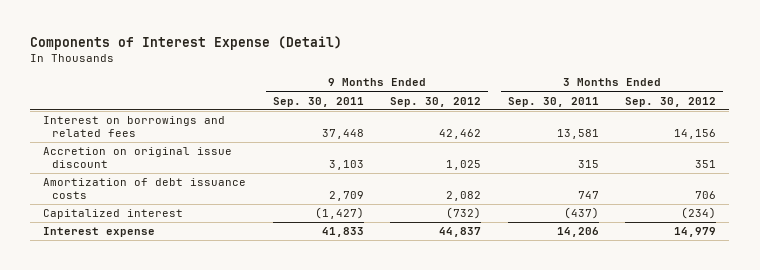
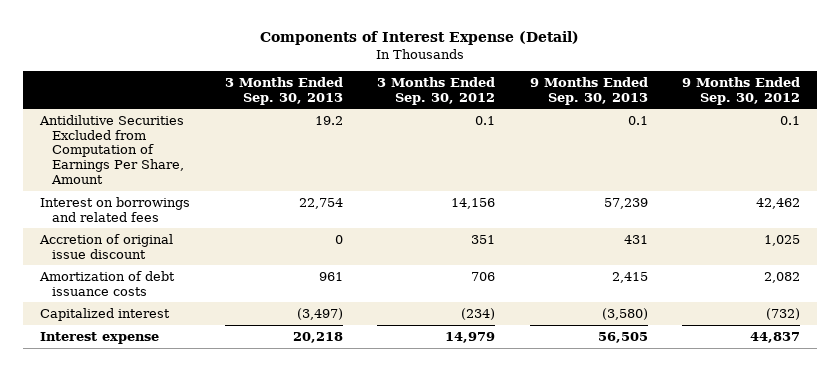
- | 9 Months Ended Sep. 30, 2011 | 9 Months Ended Sep. 30, 2012 | 3 Months Ended Sep. 30, 2011 | 3 Months Ended Sep. 30, 2012
+ | 3 Months Ended Sep. 30, 2013 | 3 Months Ended Sep. 30, 2012 | 9 Months Ended Sep. 30, 2013 | 9 Months Ended Sep. 30, 2012
+ Antidilutive Securities Excluded from Computation of Earnings Per Share, Amount | 19.2 | 0.1 | 0.1 | 0.1
- Accretion on original issue discount | 3,103 | 1,025 | 315 | 351
+ Accretion of original issue discount | 0 | 351 | 431 | 1,025

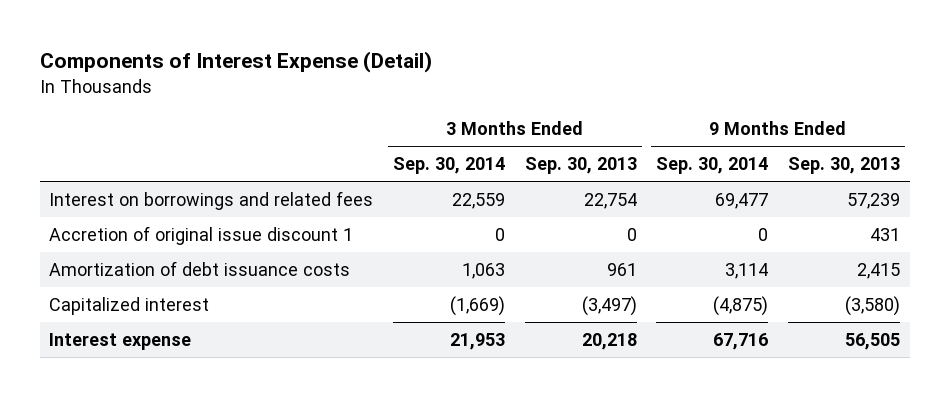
- | 3 Months Ended Sep. 30, 2013 | 3 Months Ended Sep. 30, 2012 | 9 Months Ended Sep. 30, 2013 | 9 Months Ended Sep. 30, 2012
+ | 3 Months Ended Sep. 30, 2014 | 3 Months Ended Sep. 30, 2013 | 9 Months Ended Sep. 30, 2014 | 9 Months Ended Sep. 30, 2013
- Antidilutive Securities Excluded from Computation of Earnings Per Share, Amount | 19.2 | 0.1 | 0.1 | 0.1
- Accretion of original issue discount | 0 | 351 | 431 | 1,025
+ Accretion of original issue discount 1 | 0 | 0 | 0 | 431

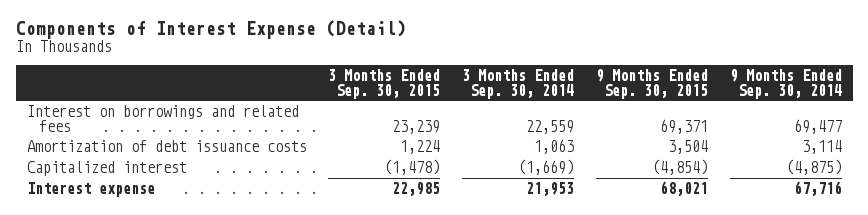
- | 3 Months Ended Sep. 30, 2014 | 3 Months Ended Sep. 30, 2013 | 9 Months Ended Sep. 30, 2014 | 9 Months Ended Sep. 30, 2013
+ | 3 Months Ended Sep. 30, 2015 | 3 Months Ended Sep. 30, 2014 | 9 Months Ended Sep. 30, 2015 | 9 Months Ended Sep. 30, 2014
- Accretion of original issue discount 1 | 0 | 0 | 0 | 431

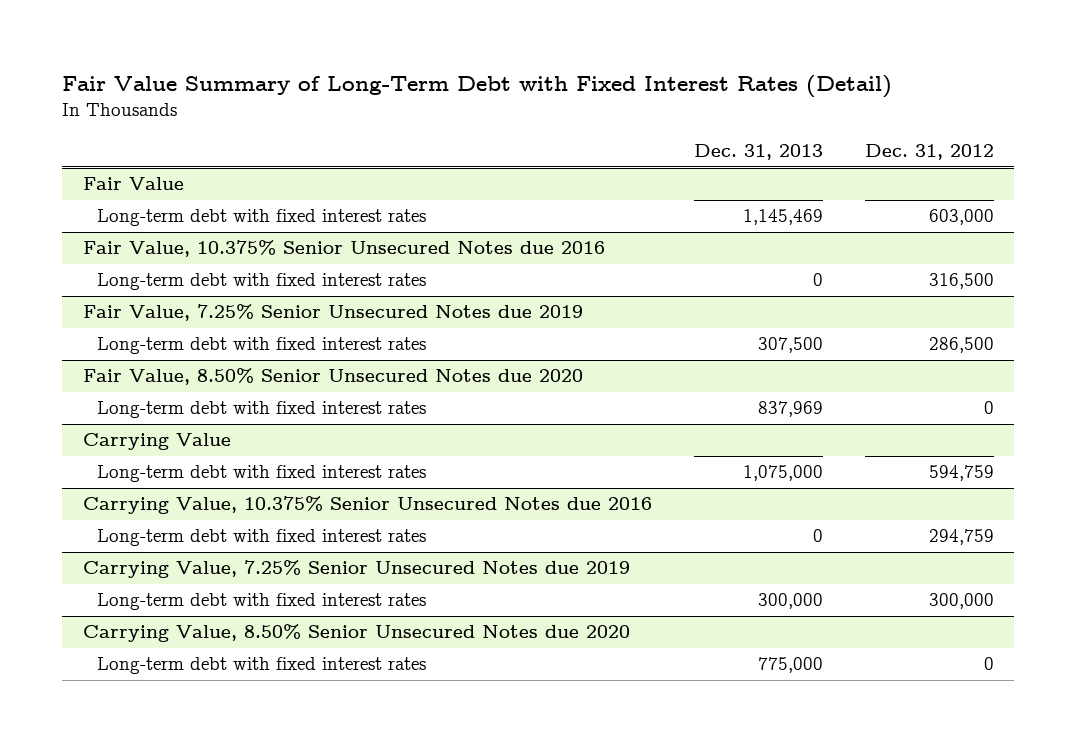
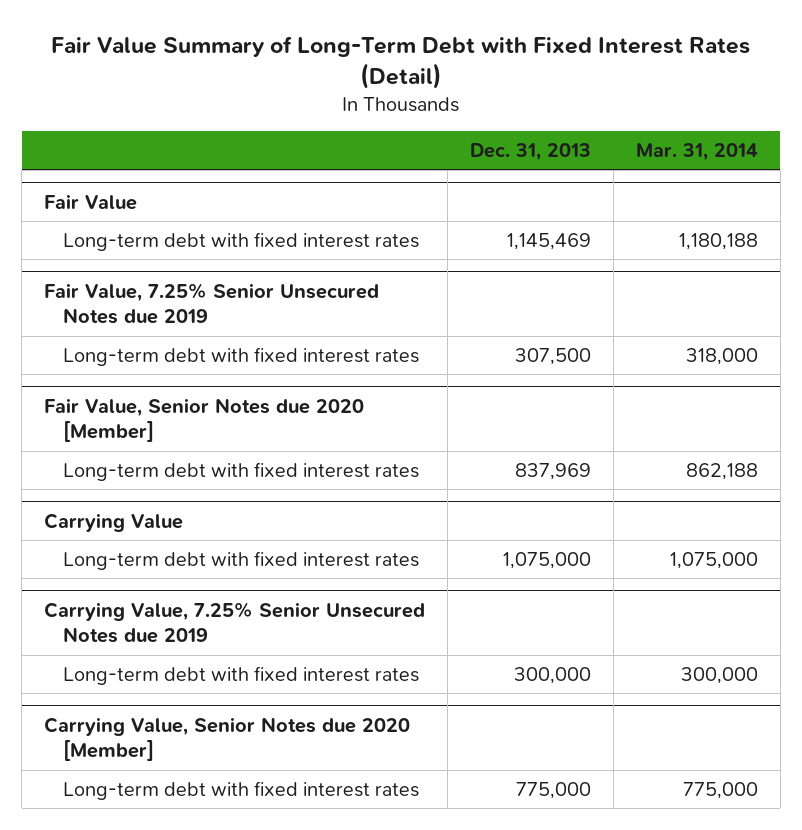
- | Dec. 31, 2013 | Dec. 31, 2012
+ | Dec. 31, 2013 | Mar. 31, 2014
- Fair Value, 10.375% Senior Unsecured Notes due 2016
- Long-term debt with fixed interest rates | 0 | 316,500
- Fair Value, 8.50% Senior Unsecured Notes due 2020
+ Fair Value, Senior Notes due 2020 [Member]
- Carrying Value, 10.375% Senior Unsecured Notes due 2016
- Long-term debt with fixed interest rates | 0 | 294,759
- Carrying Value, 8.50% Senior Unsecured Notes due 2020
+ Carrying Value, Senior Notes due 2020 [Member]

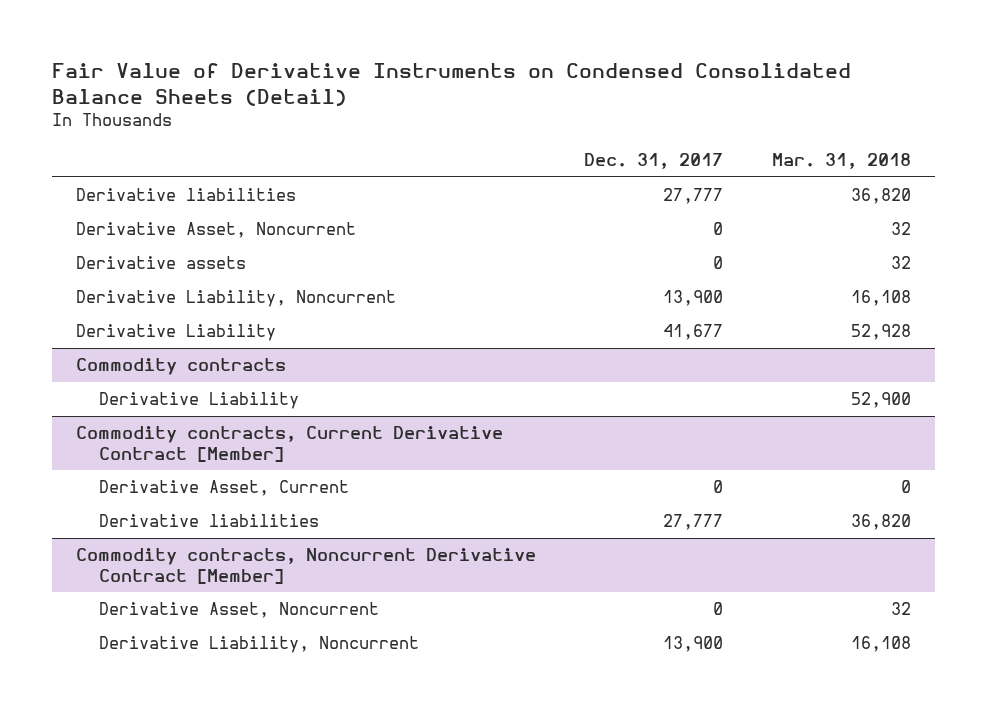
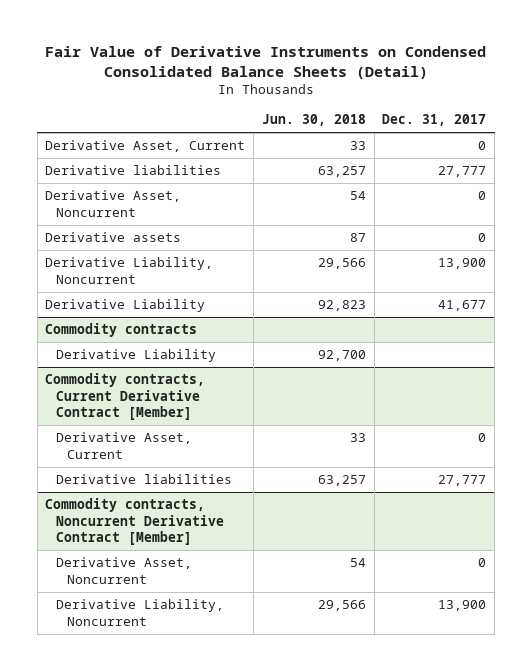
- | Dec. 31, 2017 | Mar. 31, 2018
+ | Jun. 30, 2018 | Dec. 31, 2017
+ Derivative Asset, Current | 33 | 0

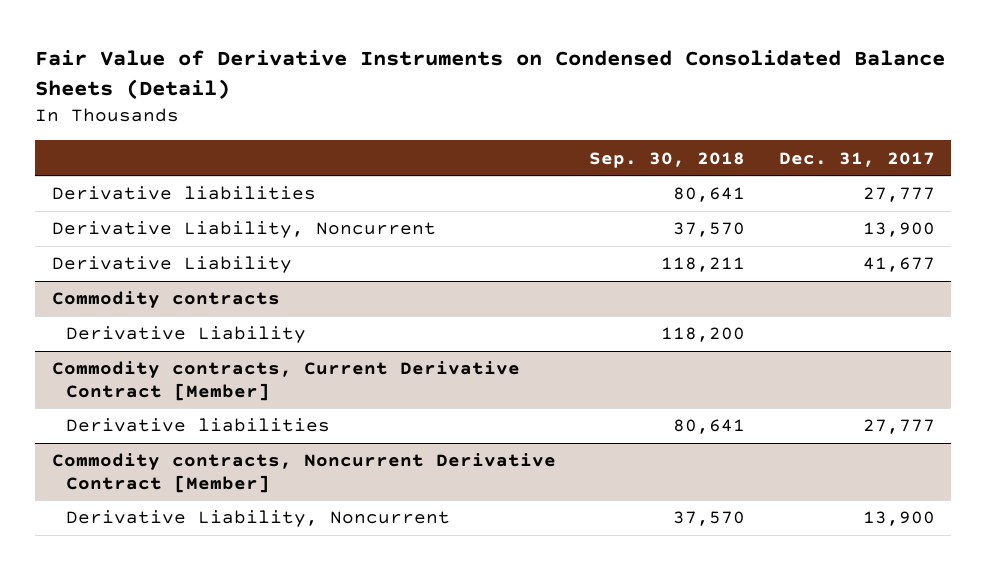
- | Jun. 30, 2018 | Dec. 31, 2017
+ | Sep. 30, 2018 | Dec. 31, 2017
- Derivative Asset, Current | 33 | 0
- Derivative Asset, Noncurrent | 54 | 0
- Derivative assets | 87 | 0
@ Commodity contracts, Current Derivative Contract [Member]
- Derivative Asset, Current | 33 | 0
@ Commodity contracts, Noncurrent Derivative Contract [Member]
- Derivative Asset, Noncurrent | 54 | 0

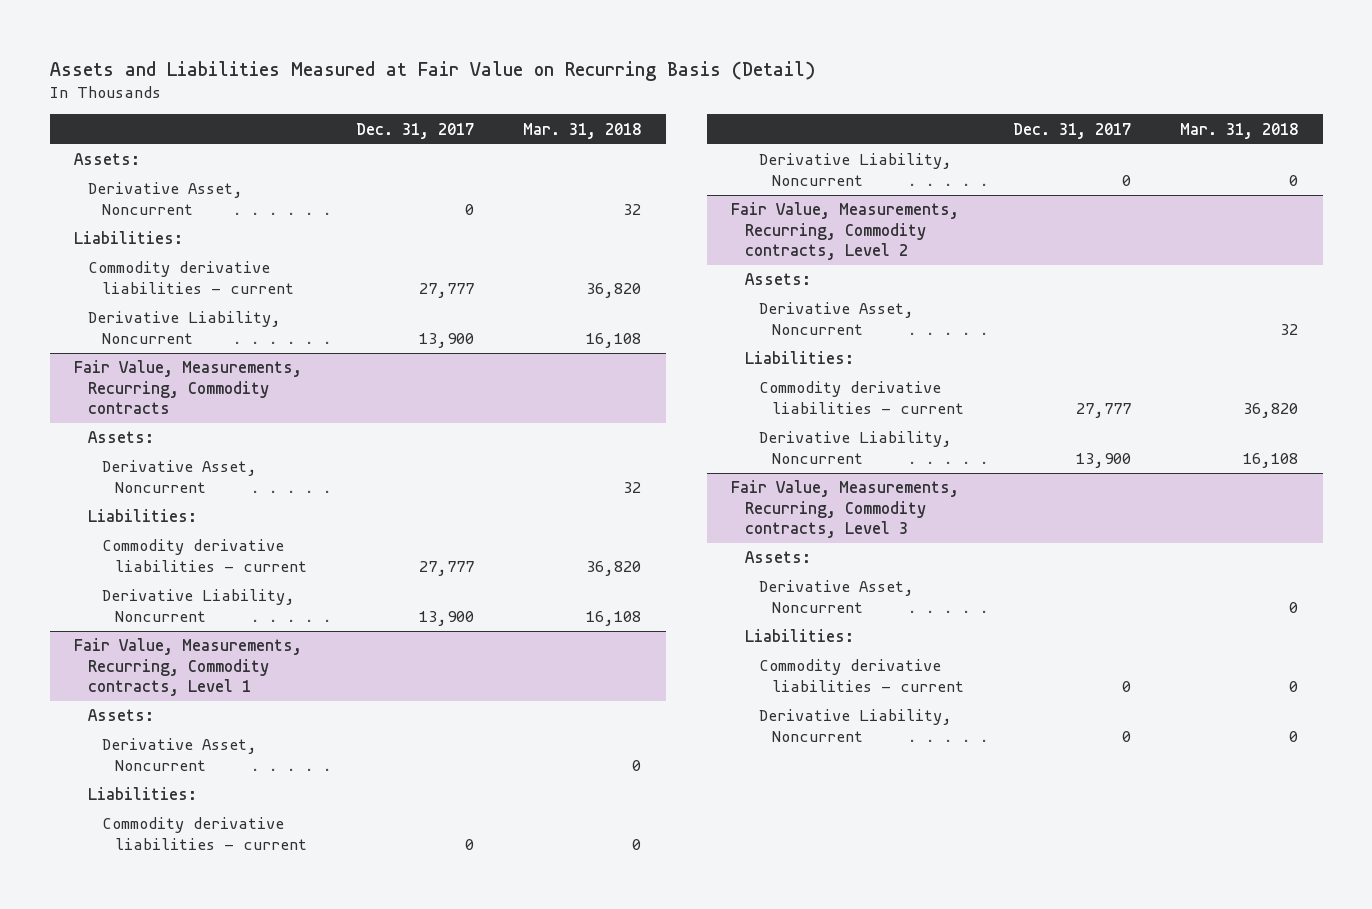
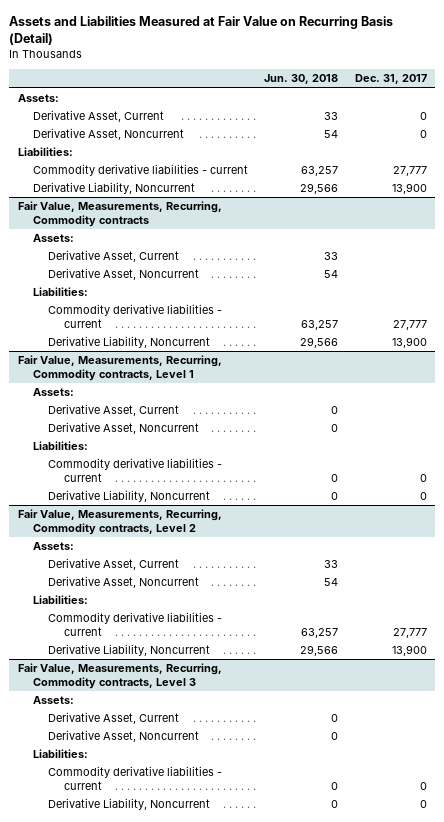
- | Dec. 31, 2017 | Mar. 31, 2018
+ | Jun. 30, 2018 | Dec. 31, 2017
+ Derivative Asset, Current | 33 | 0
@ Fair Value, Measurements, Recurring, Commodity contracts
+ Derivative Asset, Current | 33 |
@ Fair Value, Measurements, Recurring, Commodity contracts, Level 1
+ Derivative Asset, Current | 0 |
@ Fair Value, Measurements, Recurring, Commodity contracts, Level 2
+ Derivative Asset, Current | 33 |
@ Fair Value, Measurements, Recurring, Commodity contracts, Level 3
+ Derivative Asset, Current | 0 |

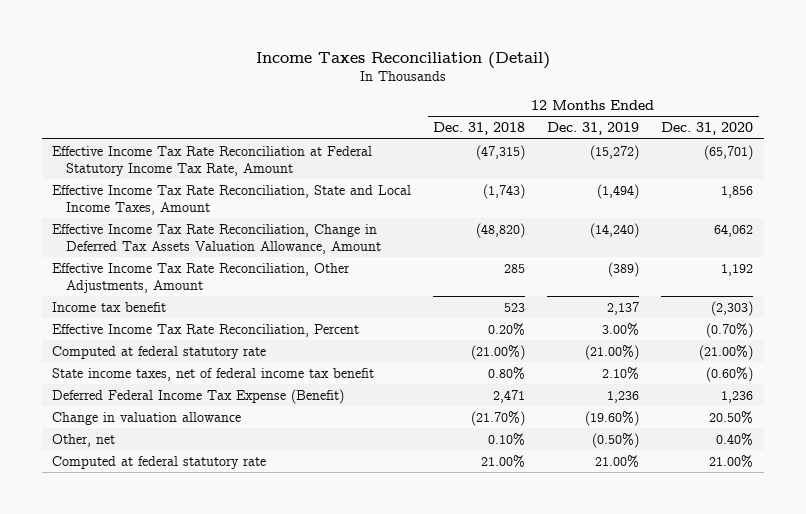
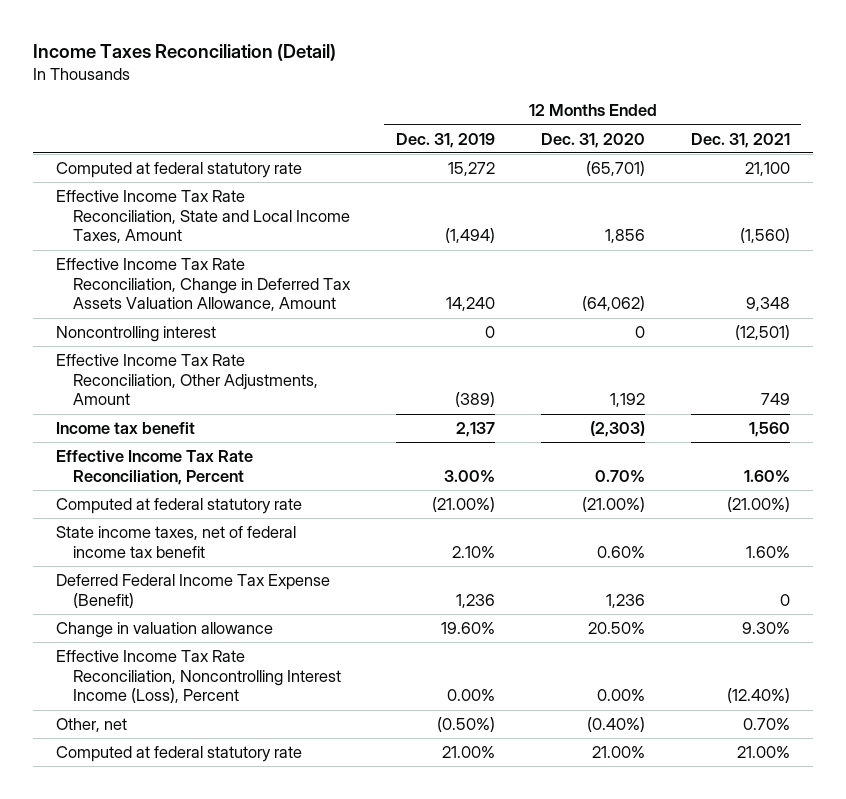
- | 12 Months Ended Dec. 31, 2018 | 12 Months Ended Dec. 31, 2019 | 12 Months Ended Dec. 31, 2020
+ | 12 Months Ended Dec. 31, 2019 | 12 Months Ended Dec. 31, 2020 | 12 Months Ended Dec. 31, 2021
- Effective Income Tax Rate Reconciliation at Federal Statutory Income Tax Rate, Amount | (47,315) | (15,272) | (65,701)
+ Computed at federal statutory rate | 15,272 | (65,701) | 21,100
- Effective Income Tax Rate Reconciliation, Change in Deferred Tax Assets Valuation Allowance, Amount | (48,820) | (14,240) | 64,062
+ Effective Income Tax Rate Reconciliation, Change in Deferred Tax Assets Valuation Allowance, Amount | 14,240 | (64,062) | 9,348
+ Noncontrolling interest | 0 | 0 | (12,501)
- Effective Income Tax Rate Reconciliation, Percent | 0.20% | 3.00% | (0.70%)
+ Effective Income Tax Rate Reconciliation, Percent | 3.00% | 0.70% | 1.60%
- State income taxes, net of federal income tax benefit | 0.80% | 2.10% | (0.60%)
+ State income taxes, net of federal income tax benefit | 2.10% | 0.60% | 1.60%
- Change in valuation allowance | (21.70%) | (19.60%) | 20.50%
- Other, net | 0.10% | (0.50%) | 0.40%
+ Change in valuation allowance | 19.60% | 20.50% | 9.30%
+ Effective Income Tax Rate Reconciliation, Noncontrolling Interest Income (Loss), Percent | 0.00% | 0.00% | (12.40%)
+ Other, net | (0.50%) | (0.40%) | 0.70%

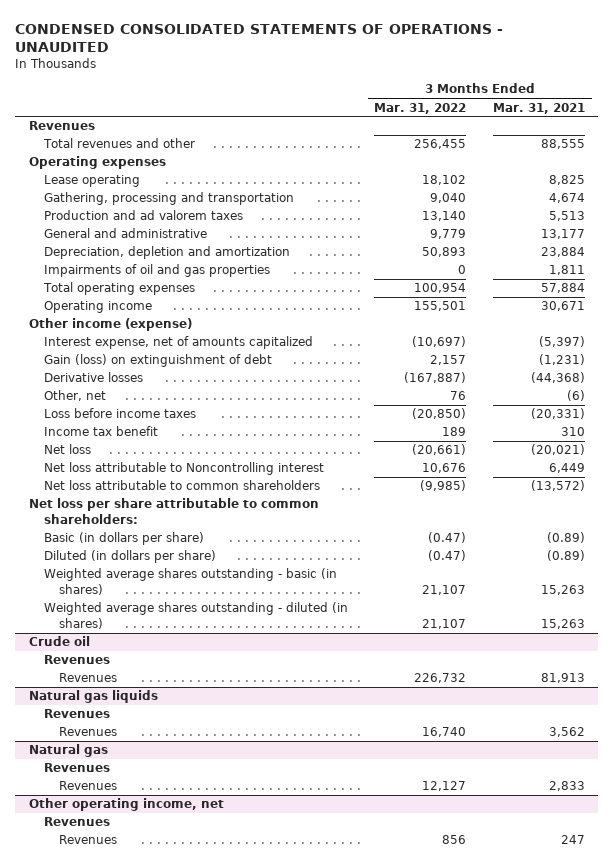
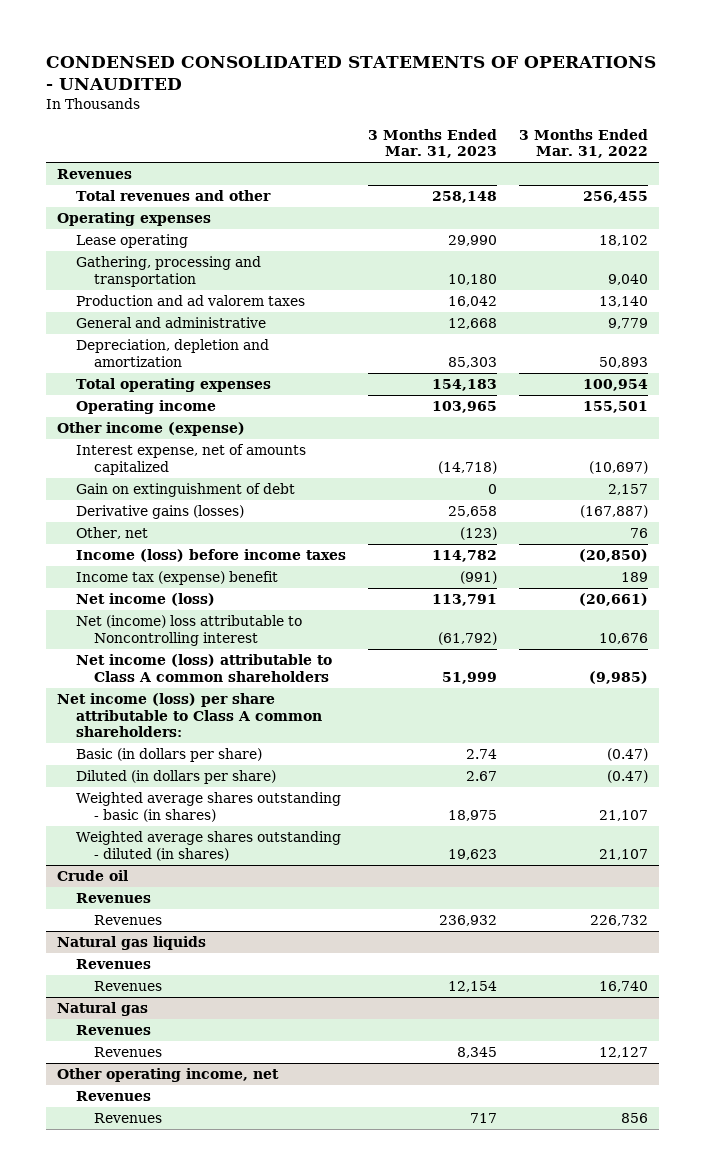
- | 3 Months Ended Mar. 31, 2022 | 3 Months Ended Mar. 31, 2021
+ | 3 Months Ended Mar. 31, 2023 | 3 Months Ended Mar. 31, 2022
- Impairments of oil and gas properties | 0 | 1,811
- Gain (loss) on extinguishment of debt | 2,157 | (1,231)
- Derivative losses | (167,887) | (44,368)
+ Gain on extinguishment of debt | 0 | 2,157
+ Derivative gains (losses) | 25,658 | (167,887)
- Loss before income taxes | (20,850) | (20,331)
- Income tax benefit | 189 | 310
- Net loss | (20,661) | (20,021)
- Net loss attributable to Noncontrolling interest | 10,676 | 6,449
- Net loss attributable to common shareholders | (9,985) | (13,572)
- Net loss per share attributable to common shareholders:
+ Income (loss) before income taxes | 114,782 | (20,850)
+ Income tax (expense) benefit | (991) | 189
+ Net income (loss) | 113,791 | (20,661)
+ Net (income) loss attributable to Noncontrolling interest | (61,792) | 10,676
+ Net income (loss) attributable to Class A common shareholders | 51,999 | (9,985)
+ Net income (loss) per share attributable to Class A common shareholders:

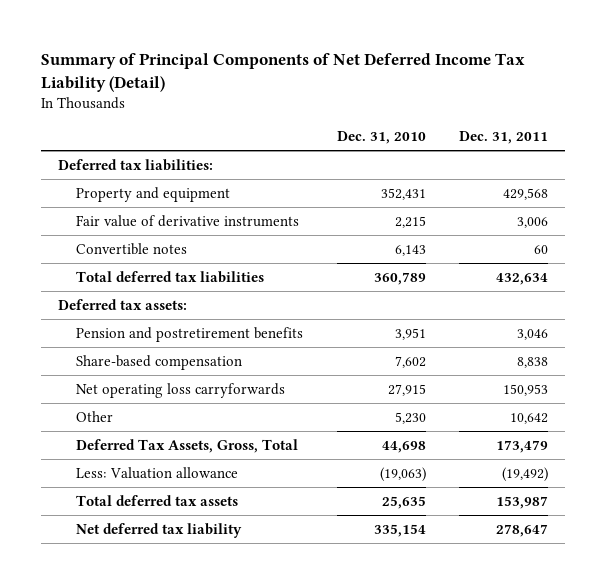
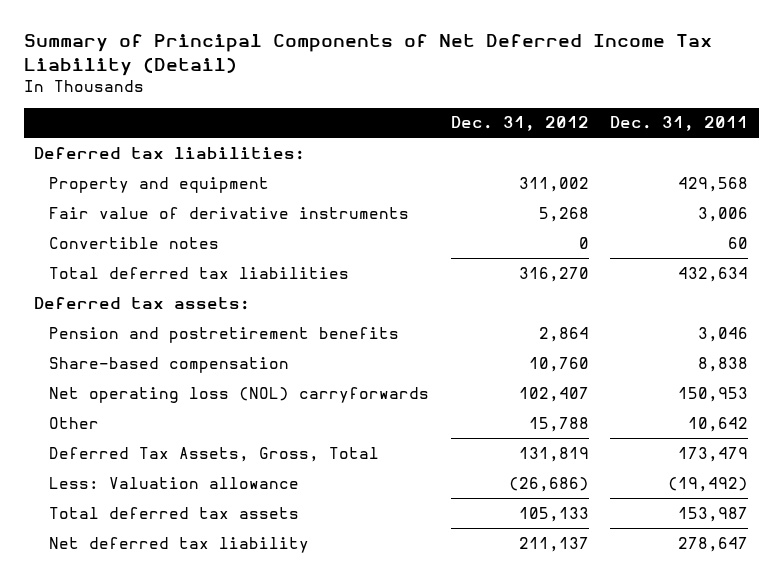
- | Dec. 31, 2010 | Dec. 31, 2011
+ | Dec. 31, 2012 | Dec. 31, 2011
- Net operating loss carryforwards | 27,915 | 150,953
+ Net operating loss (NOL) carryforwards | 102,407 | 150,953

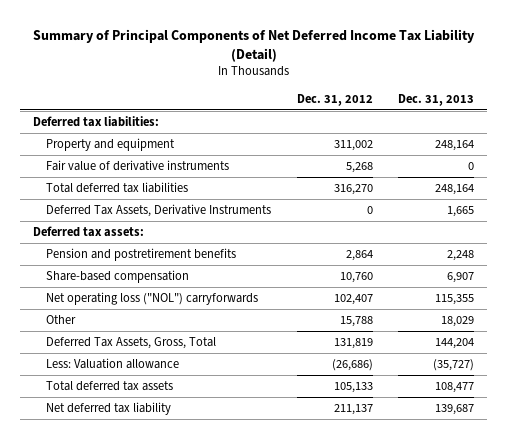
- | Dec. 31, 2012 | Dec. 31, 2011
+ | Dec. 31, 2012 | Dec. 31, 2013
- Convertible notes | 0 | 60
+ Deferred Tax Assets, Derivative Instruments | 0 | 1,665
- Net operating loss (NOL) carryforwards | 102,407 | 150,953
+ Net operating loss ("NOL") carryforwards | 102,407 | 115,355

